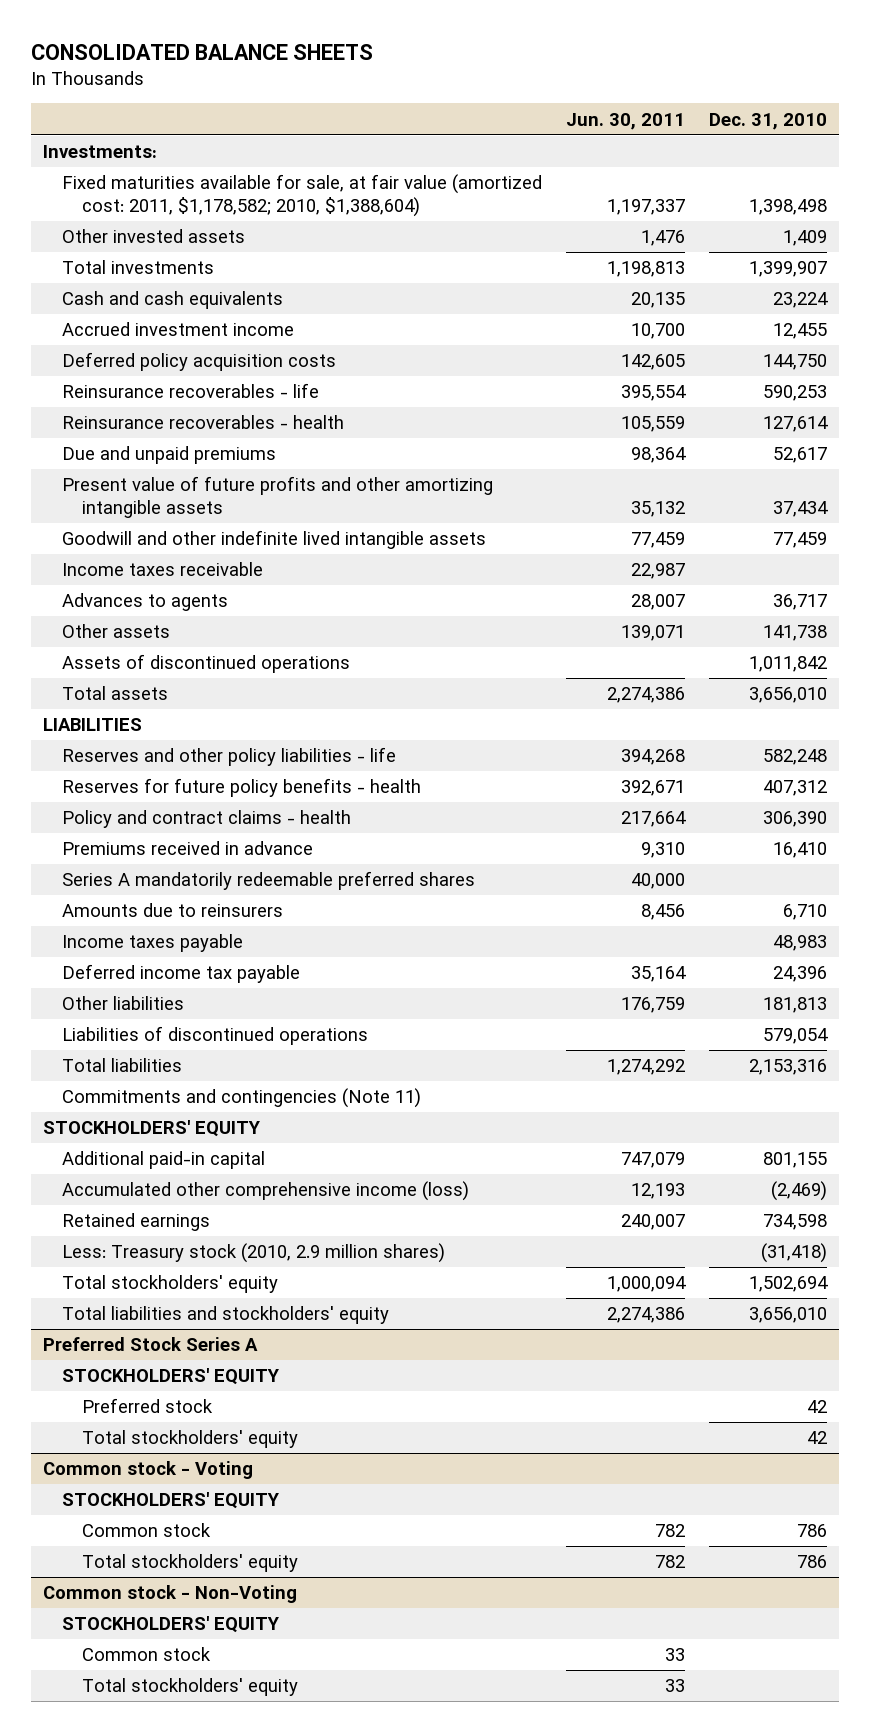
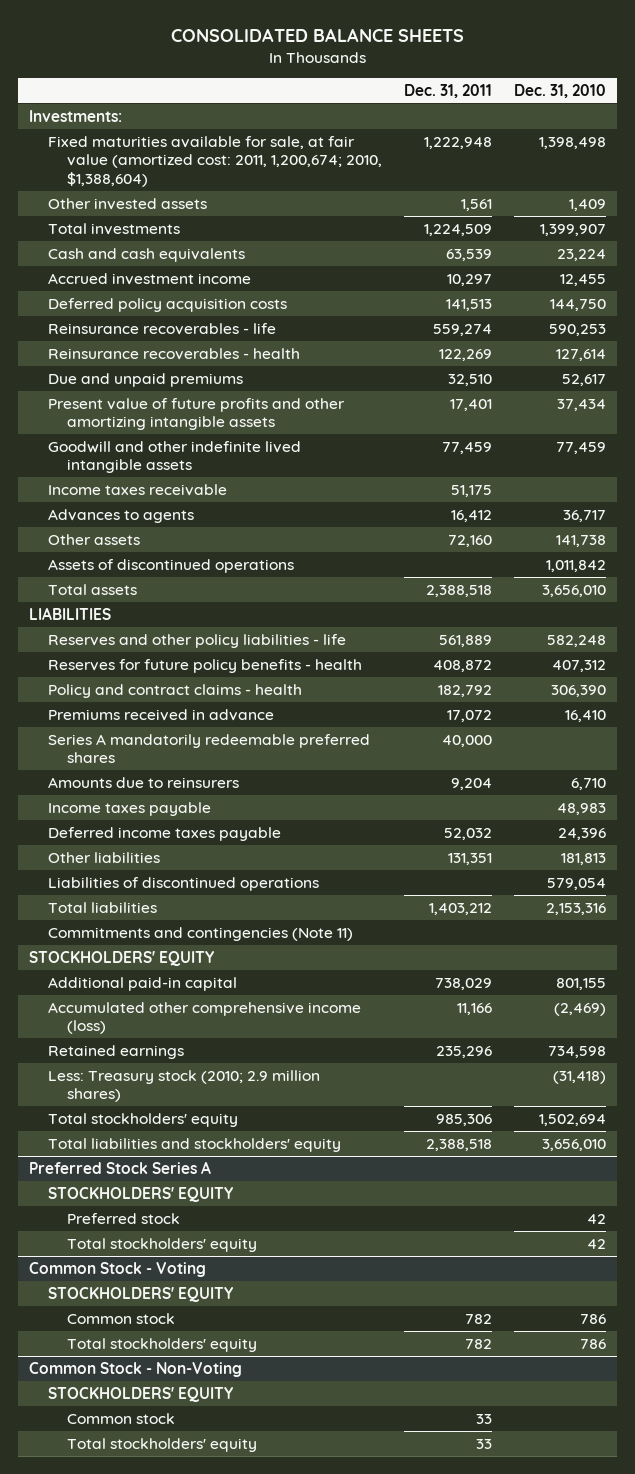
- | Jun. 30, 2011 | Dec. 31, 2010
+ | Dec. 31, 2011 | Dec. 31, 2010
- Fixed maturities available for sale, at fair value (amortized cost: 2011, $1,178,582; 2010, $1,388,604) | 1,197,337 | 1,398,498
+ Fixed maturities available for sale, at fair value (amortized cost: 2011, 1,200,674; 2010, $1,388,604) | 1,222,948 | 1,398,498
- Deferred income tax payable | 35,164 | 24,396
+ Deferred income taxes payable | 52,032 | 24,396
- Less: Treasury stock (2010, 2.9 million shares) | | (31,418)
+ Less: Treasury stock (2010; 2.9 million shares) | | (31,418)
- Common stock - Voting
+ Common Stock - Voting
- Common stock - Non-Voting
+ Common Stock - Non-Voting

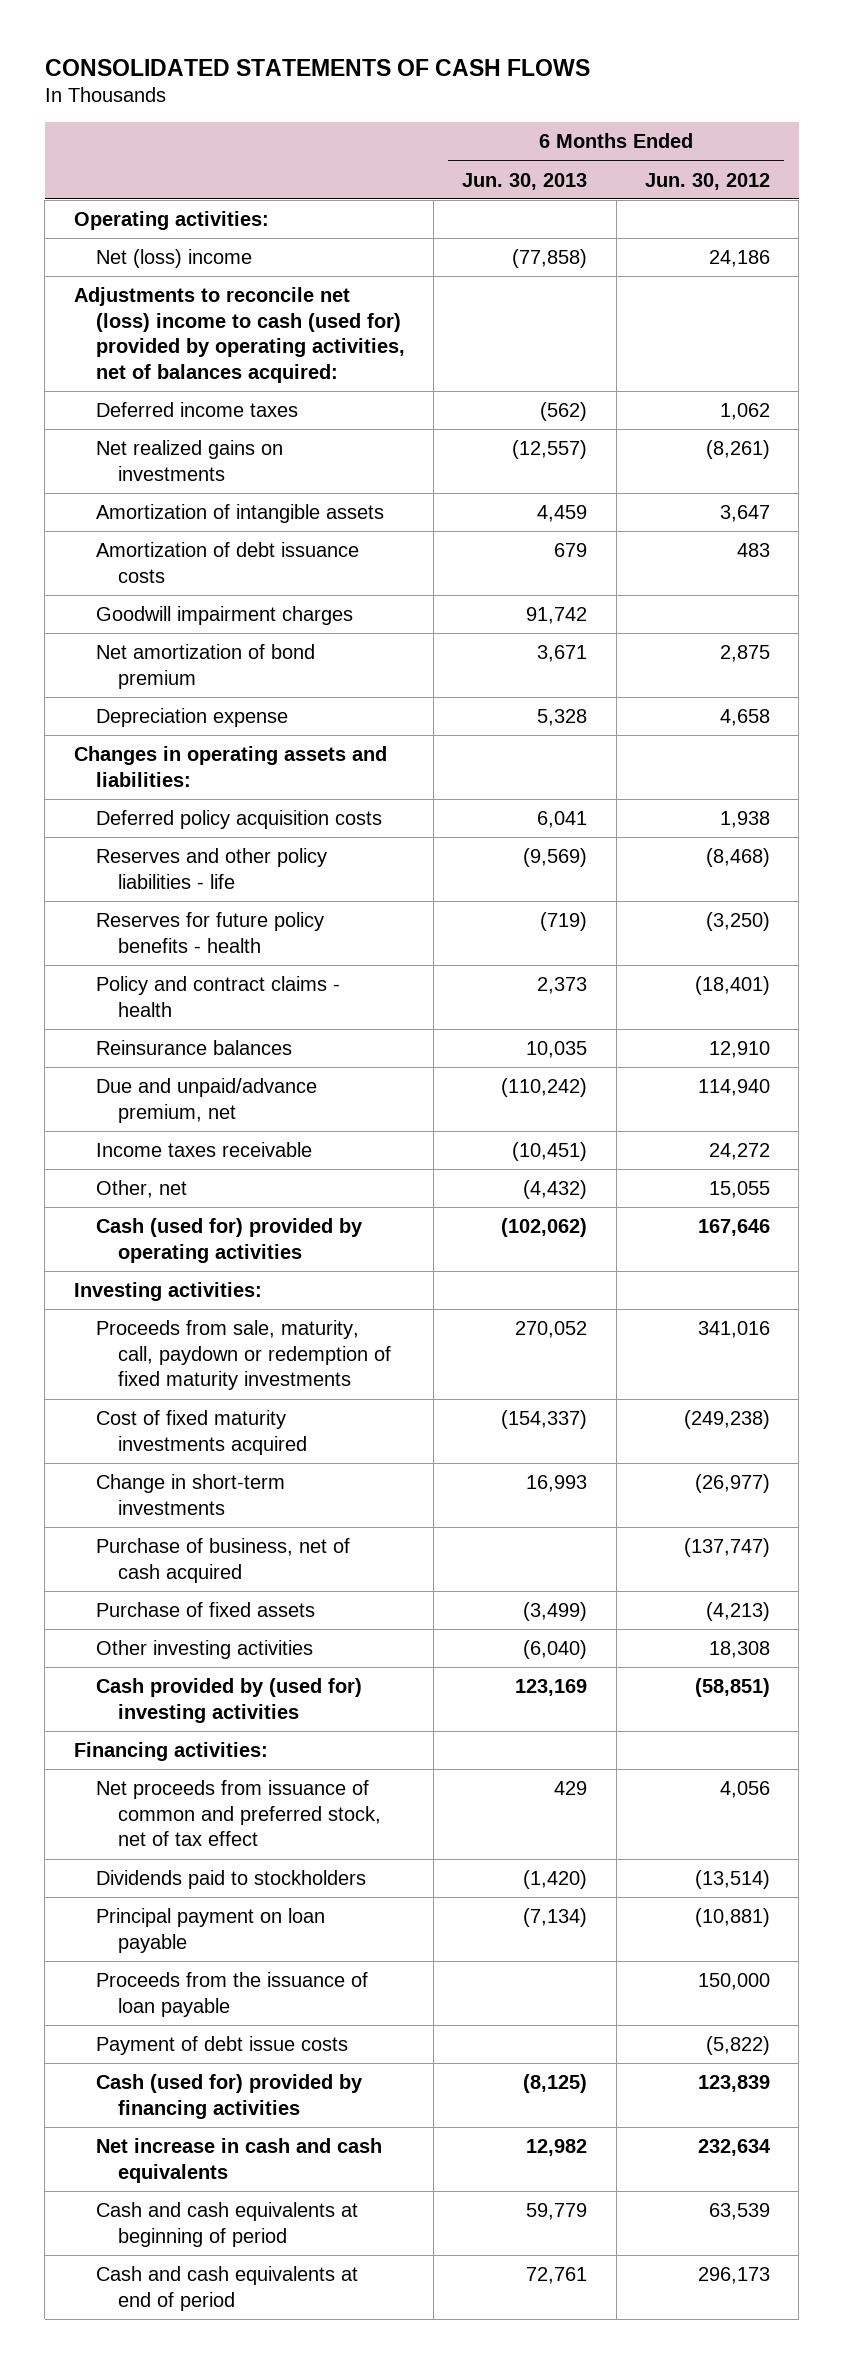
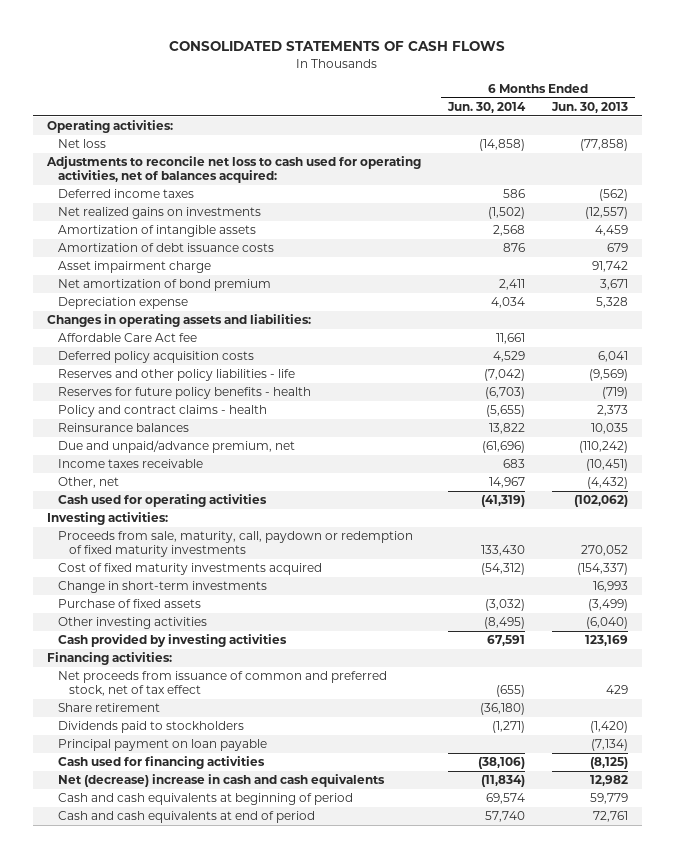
- | 6 Months Ended Jun. 30, 2013 | 6 Months Ended Jun. 30, 2012
+ | 6 Months Ended Jun. 30, 2014 | 6 Months Ended Jun. 30, 2013
- Net (loss) income | (77,858) | 24,186
- Adjustments to reconcile net (loss) income to cash (used for) provided by operating activities, net of balances acquired:
+ Net loss | (14,858) | (77,858)
+ Adjustments to reconcile net loss to cash used for operating activities, net of balances acquired:
- Goodwill impairment charges | 91,742 |
+ Asset impairment charge | | 91,742
+ Affordable Care Act fee | 11,661 |
- Cash (used for) provided by operating activities | (102,062) | 167,646
+ Cash used for operating activities | (41,319) | (102,062)
- Purchase of business, net of cash acquired | | (137,747)
- Cash provided by (used for) investing activities | 123,169 | (58,851)
+ Cash provided by investing activities | 67,591 | 123,169
+ Share retirement | (36,180) |
- Proceeds from the issuance of loan payable | | 150,000
- Payment of debt issue costs | | (5,822)
- Cash (used for) provided by financing activities | (8,125) | 123,839
- Net increase in cash and cash equivalents | 12,982 | 232,634
+ Cash used for financing activities | (38,106) | (8,125)
+ Net (decrease) increase in cash and cash equivalents | (11,834) | 12,982

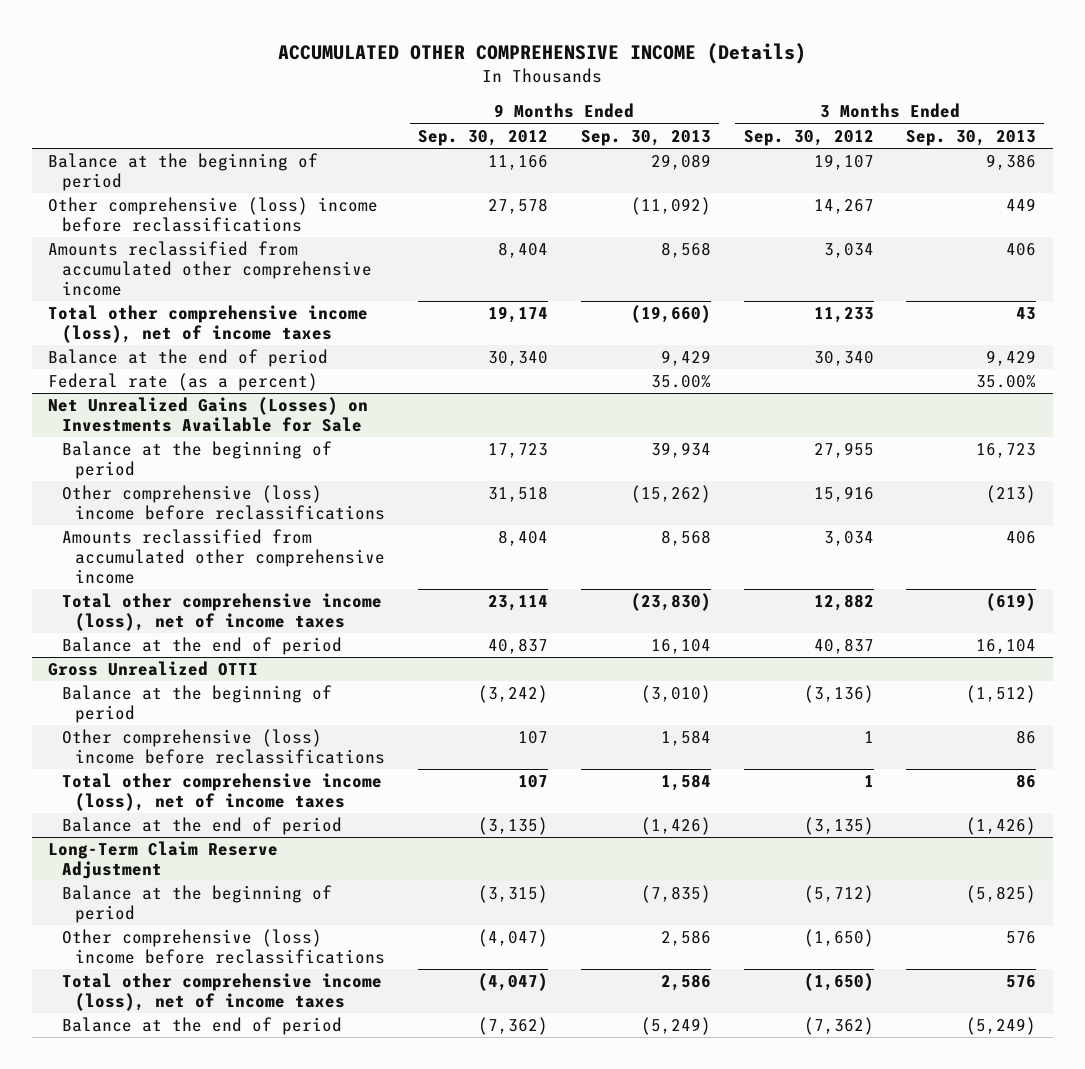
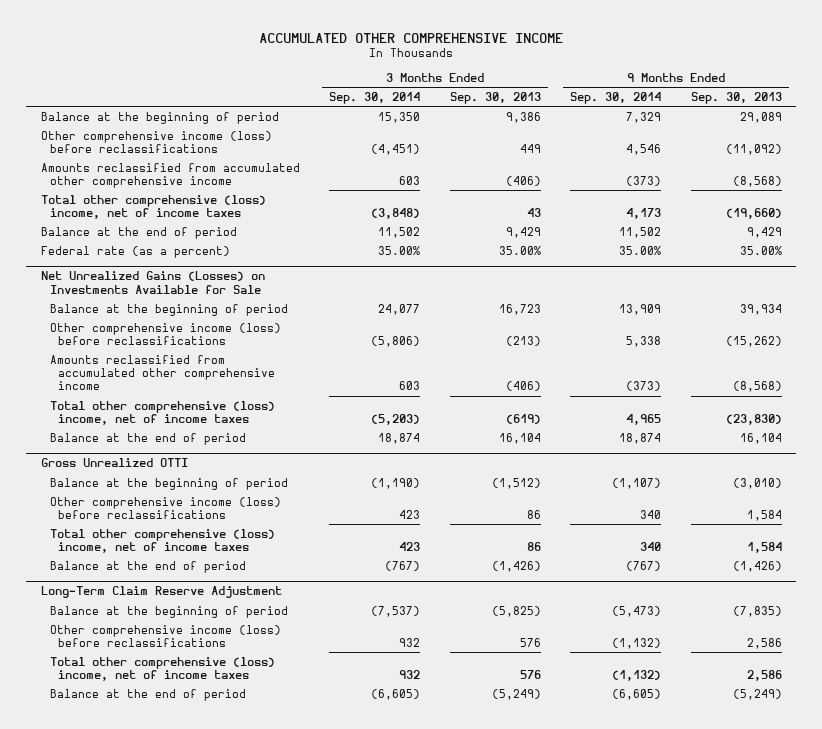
- ACCUMULATED OTHER COMPREHENSIVE INCOME (Details)
+ ACCUMULATED OTHER COMPREHENSIVE INCOME
- | 9 Months Ended Sep. 30, 2012 | 9 Months Ended Sep. 30, 2013 | 3 Months Ended Sep. 30, 2012 | 3 Months Ended Sep. 30, 2013
+ | 3 Months Ended Sep. 30, 2014 | 3 Months Ended Sep. 30, 2013 | 9 Months Ended Sep. 30, 2014 | 9 Months Ended Sep. 30, 2013
- Other comprehensive (loss) income before reclassifications | 27,578 | (11,092) | 14,267 | 449
- Amounts reclassified from accumulated other comprehensive income | 8,404 | 8,568 | 3,034 | 406
- Total other comprehensive income (loss), net of income taxes | 19,174 | (19,660) | 11,233 | 43
+ Other comprehensive income (loss) before reclassifications | (4,451) | 449 | 4,546 | (11,092)
+ Amounts reclassified from accumulated other comprehensive income | 603 | (406) | (373) | (8,568)
+ Total other comprehensive (loss) income, net of income taxes | (3,848) | 43 | 4,173 | (19,660)
@ Net Unrealized Gains (Losses) on Investments Available for Sale
- Other comprehensive (loss) income before reclassifications | 31,518 | (15,262) | 15,916 | (213)
- Amounts reclassified from accumulated other comprehensive income | 8,404 | 8,568 | 3,034 | 406
- Total other comprehensive income (loss), net of income taxes | 23,114 | (23,830) | 12,882 | (619)
+ Other comprehensive income (loss) before reclassifications | (5,806) | (213) | 5,338 | (15,262)
+ Amounts reclassified from accumulated other comprehensive income | 603 | (406) | (373) | (8,568)
+ Total other comprehensive (loss) income, net of income taxes | (5,203) | (619) | 4,965 | (23,830)
@ Gross Unrealized OTTI
- Other comprehensive (loss) income before reclassifications | 107 | 1,584 | 1 | 86
- Total other comprehensive income (loss), net of income taxes | 107 | 1,584 | 1 | 86
+ Other comprehensive income (loss) before reclassifications | 423 | 86 | 340 | 1,584
+ Total other comprehensive (loss) income, net of income taxes | 423 | 86 | 340 | 1,584
@ Long-Term Claim Reserve Adjustment
- Other comprehensive (loss) income before reclassifications | (4,047) | 2,586 | (1,650) | 576
- Total other comprehensive income (loss), net of income taxes | (4,047) | 2,586 | (1,650) | 576
+ Other comprehensive income (loss) before reclassifications | 932 | 576 | (1,132) | 2,586
+ Total other comprehensive (loss) income, net of income taxes | 932 | 576 | (1,132) | 2,586

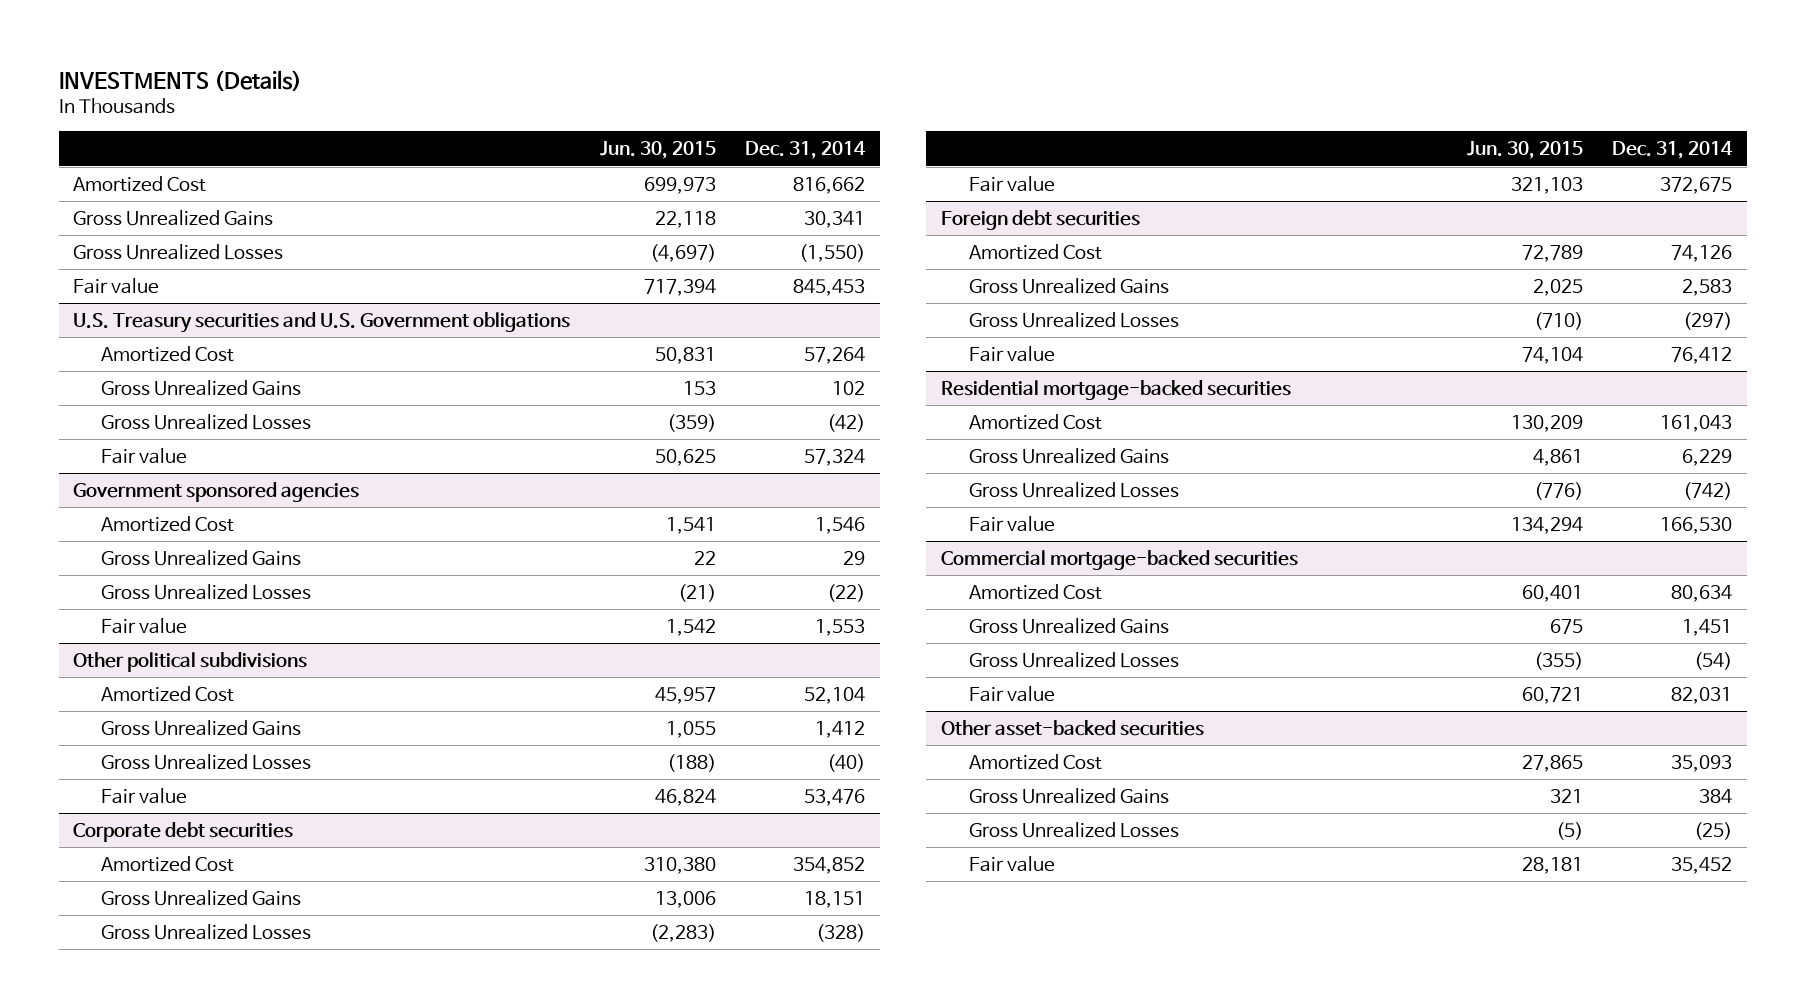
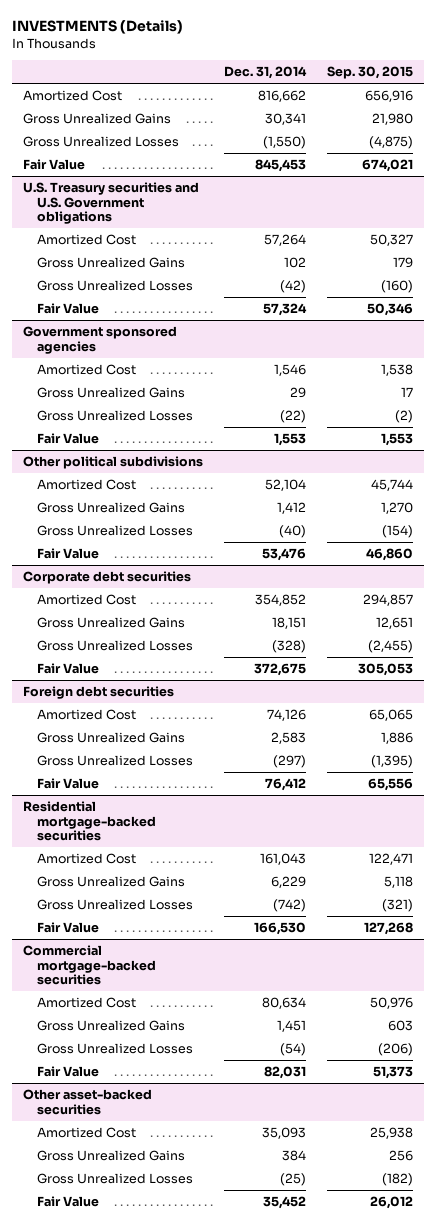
- | Jun. 30, 2015 | Dec. 31, 2014
+ | Dec. 31, 2014 | Sep. 30, 2015
- Fair value | 717,394 | 845,453
+ Fair Value | 845,453 | 674,021
@ U.S. Treasury securities and U.S. Government obligations
- Fair value | 50,625 | 57,324
+ Fair Value | 57,324 | 50,346
@ Government sponsored agencies
- Fair value | 1,542 | 1,553
+ Fair Value | 1,553 | 1,553
@ Other political subdivisions
- Fair value | 46,824 | 53,476
+ Fair Value | 53,476 | 46,860
@ Corporate debt securities
- Fair value | 321,103 | 372,675
+ Fair Value | 372,675 | 305,053
@ Foreign debt securities
- Fair value | 74,104 | 76,412
+ Fair Value | 76,412 | 65,556
@ Residential mortgage-backed securities
- Fair value | 134,294 | 166,530
+ Fair Value | 166,530 | 127,268
@ Commercial mortgage-backed securities
- Fair value | 60,721 | 82,031
+ Fair Value | 82,031 | 51,373
@ Other asset-backed securities
- Fair value | 28,181 | 35,452
+ Fair Value | 35,452 | 26,012

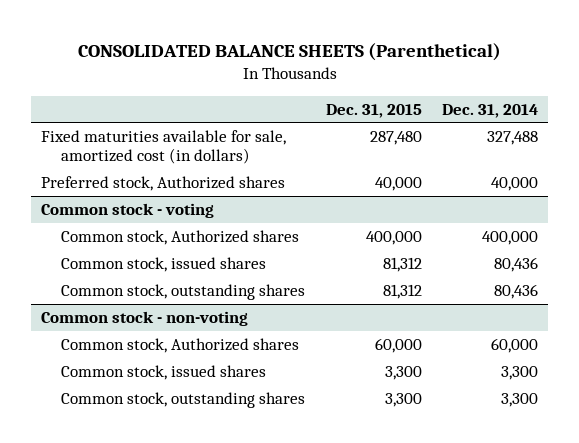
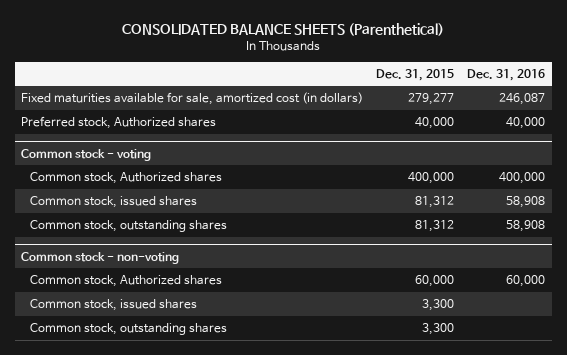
- | Dec. 31, 2015 | Dec. 31, 2014
+ | Dec. 31, 2015 | Dec. 31, 2016
- Fixed maturities available for sale, amortized cost (in dollars) | 287,480 | 327,488
+ Fixed maturities available for sale, amortized cost (in dollars) | 279,277 | 246,087

